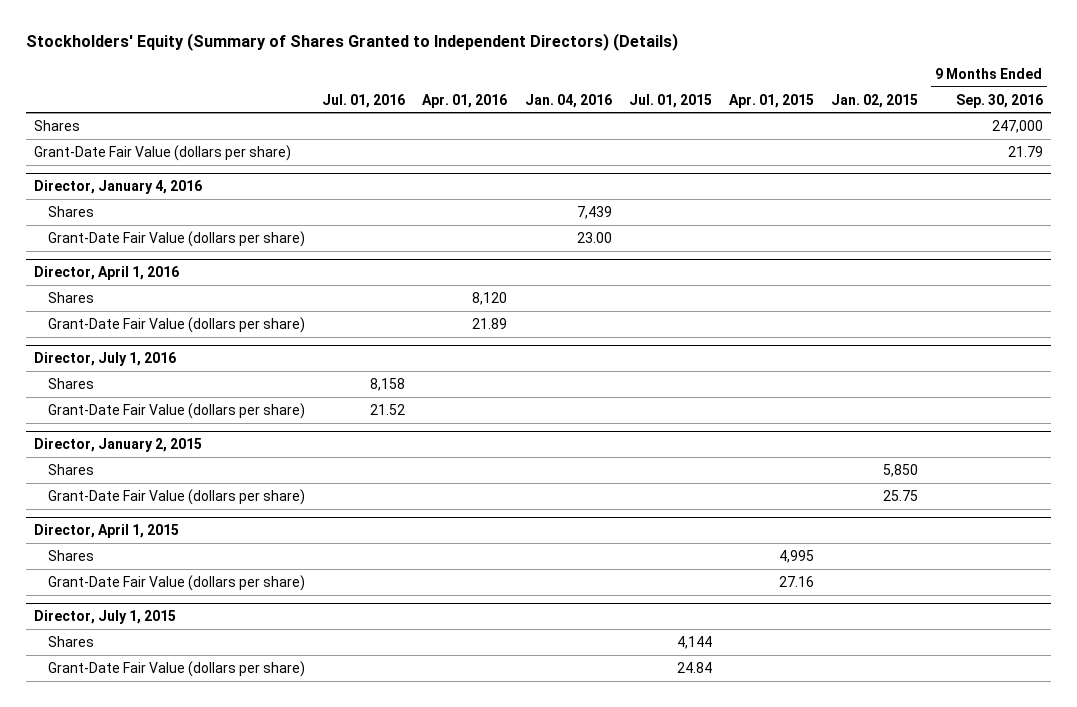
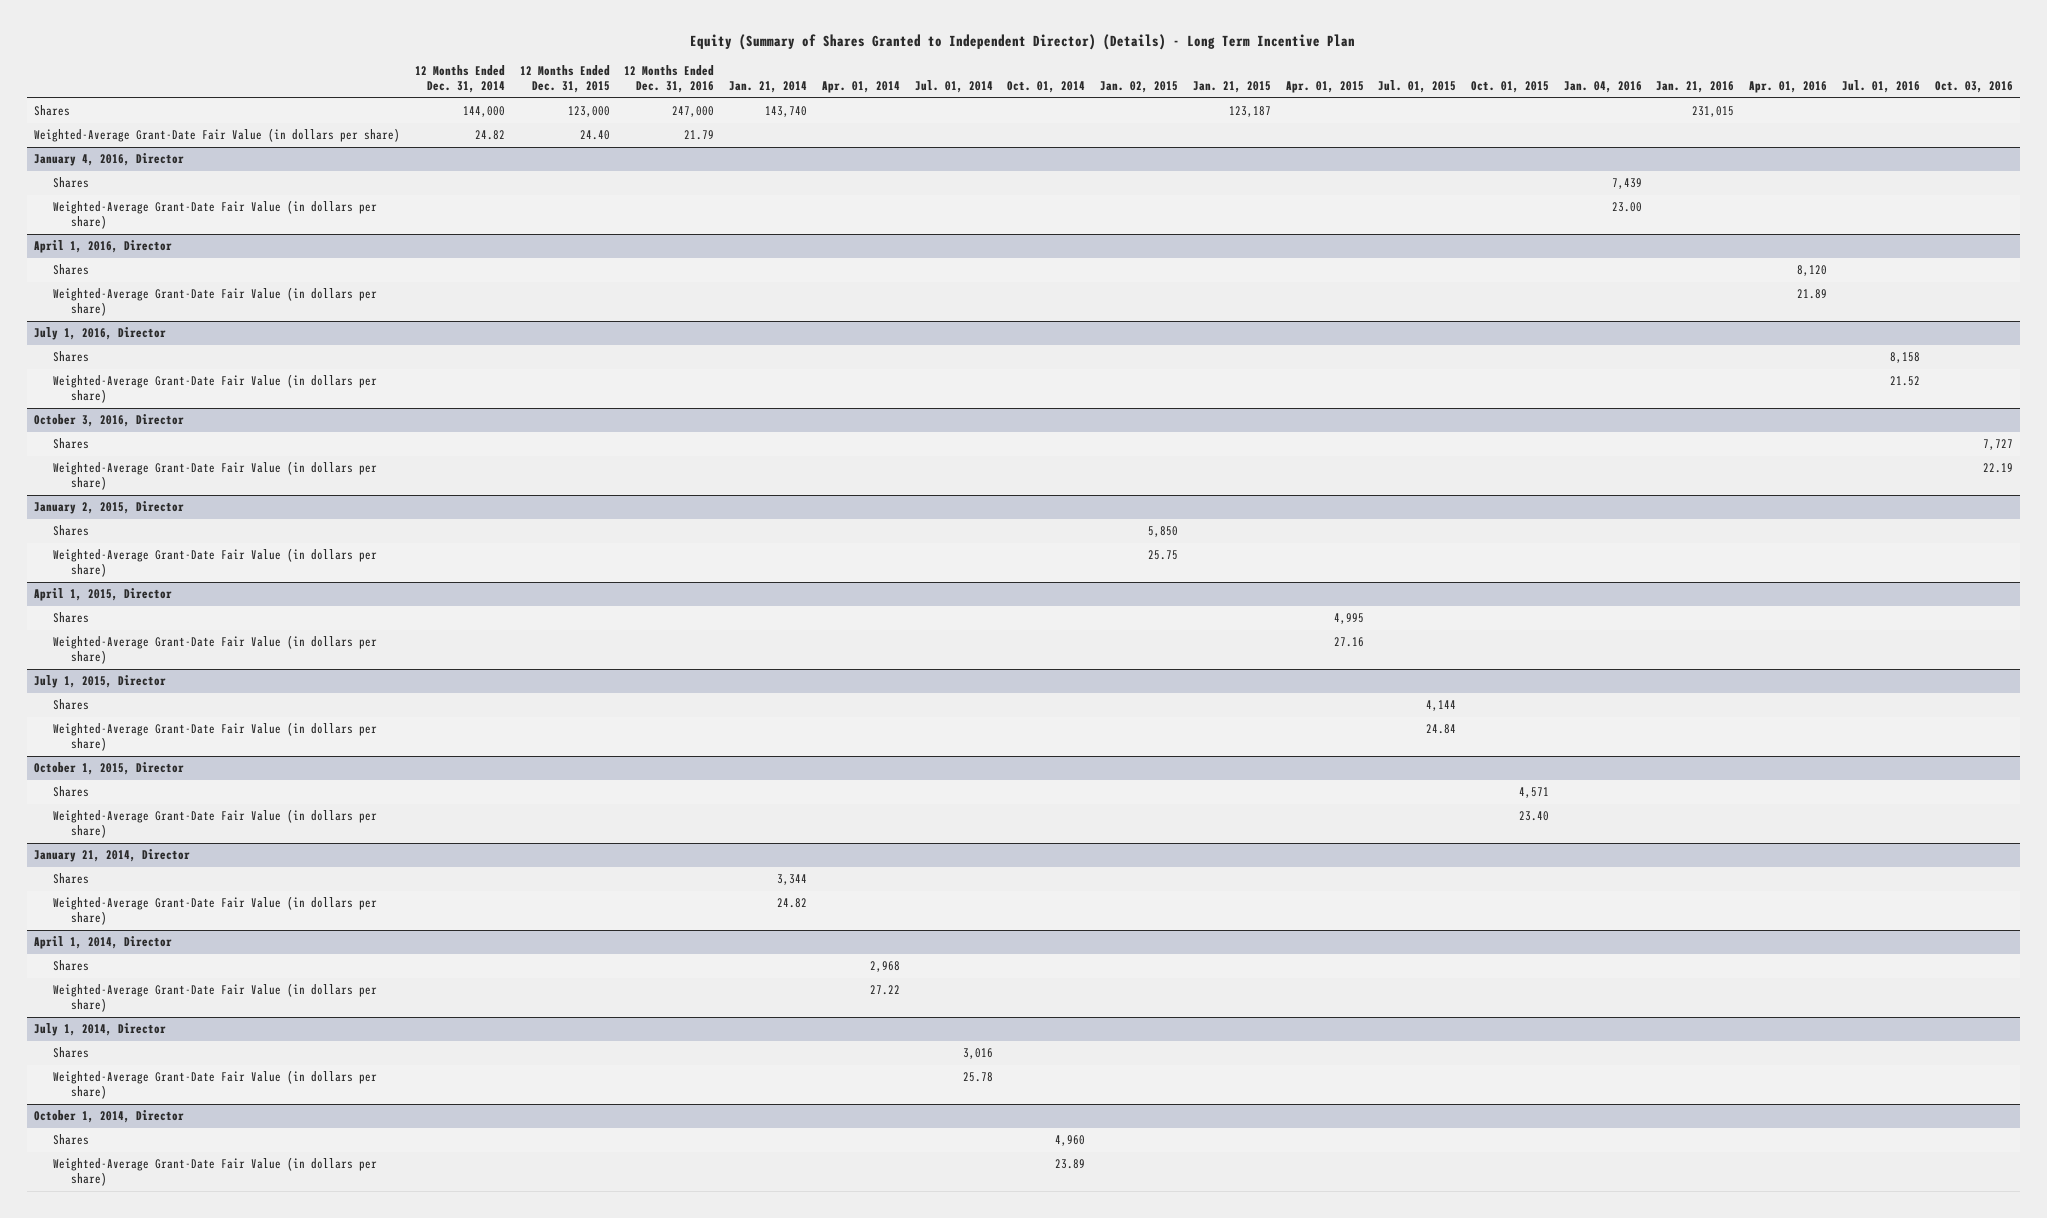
- Stockholders' Equity (Summary of Shares Granted to Independent Directors) (Details)
+ Equity (Summary of Shares Granted to Independent Director) (Details) - Long Term Incentive Plan
- | Jul. 01, 2016 | Apr. 01, 2016 | Jan. 04, 2016 | Jul. 01, 2015 | Apr. 01, 2015 | Jan. 02, 2015 | 9 Months Ended Sep. 30, 2016
+ | 12 Months Ended Dec. 31, 2014 | 12 Months Ended Dec. 31, 2015 | 12 Months Ended Dec. 31, 2016 | Jan. 21, 2014 | Apr. 01, 2014 | Jul. 01, 2014 | Oct. 01, 2014 | Jan. 02, 2015 | Jan. 21, 2015 | Apr. 01, 2015 | Jul. 01, 2015 | Oct. 01, 2015 | Jan. 04, 2016 | Jan. 21, 2016 | Apr. 01, 2016 | Jul. 01, 2016 | Oct. 03, 2016
- Grant-Date Fair Value (dollars per share) | | | | | | | 21.79
- Director, January 4, 2016
+ Weighted-Average Grant-Date Fair Value (in dollars per share) | 24.82 | 24.40 | 21.79 | | | | | | | | | | | | | |
+ January 4, 2016, Director
- Grant-Date Fair Value (dollars per share) | | | 23.00 | | | |
- Director, April 1, 2016
+ Weighted-Average Grant-Date Fair Value (in dollars per share) | | | | | | | | | | | | | 23.00 | | | |
+ April 1, 2016, Director
- Grant-Date Fair Value (dollars per share) | | 21.89 | | | | |
- Director, July 1, 2016
+ Weighted-Average Grant-Date Fair Value (in dollars per share) | | | | | | | | | | | | | | | 21.89 | |
+ July 1, 2016, Director
- Grant-Date Fair Value (dollars per share) | 21.52 | | | | | |
- Director, January 2, 2015
+ Weighted-Average Grant-Date Fair Value (in dollars per share) | | | | | | | | | | | | | | | | 21.52 |
+ October 3, 2016, Director
+ Shares | | | | | | | | | | | | | | | | | 7,727
+ Weighted-Average Grant-Date Fair Value (in dollars per share) | | | | | | | | | | | | | | | | | 22.19
+ January 2, 2015, Director
- Grant-Date Fair Value (dollars per share) | | | | | | 25.75 |
- Director, April 1, 2015
+ Weighted-Average Grant-Date Fair Value (in dollars per share) | | | | | | | | 25.75 | | | | | | | | |
+ April 1, 2015, Director
- Grant-Date Fair Value (dollars per share) | | | | | 27.16 | |
- Director, July 1, 2015
+ Weighted-Average Grant-Date Fair Value (in dollars per share) | | | | | | | | | | 27.16 | | | | | | |
+ July 1, 2015, Director
- Grant-Date Fair Value (dollars per share) | | | | 24.84 | | |
+ Weighted-Average Grant-Date Fair Value (in dollars per share) | | | | | | | | | | | 24.84 | | | | | |
+ October 1, 2015, Director
+ Shares | | | | | | | | | | | | 4,571 | | | | |
+ Weighted-Average Grant-Date Fair Value (in dollars per share) | | | | | | | | | | | | 23.40 | | | | |
+ January 21, 2014, Director
+ Shares | | | | 3,344 | | | | | | | | | | | | |
+ Weighted-Average Grant-Date Fair Value (in dollars per share) | | | | 24.82 | | | | | | | | | | | | |
+ April 1, 2014, Director
+ Shares | | | | | 2,968 | | | | | | | | | | | |
+ Weighted-Average Grant-Date Fair Value (in dollars per share) | | | | | 27.22 | | | | | | | | | | | |
+ July 1, 2014, Director
+ Shares | | | | | | 3,016 | | | | | | | | | | |
+ Weighted-Average Grant-Date Fair Value (in dollars per share) | | | | | | 25.78 | | | | | | | | | | |
+ October 1, 2014, Director
+ Shares | | | | | | | 4,960 | | | | | | | | | |
+ Weighted-Average Grant-Date Fair Value (in dollars per share) | | | | | | | 23.89 | | | | | | | | | |

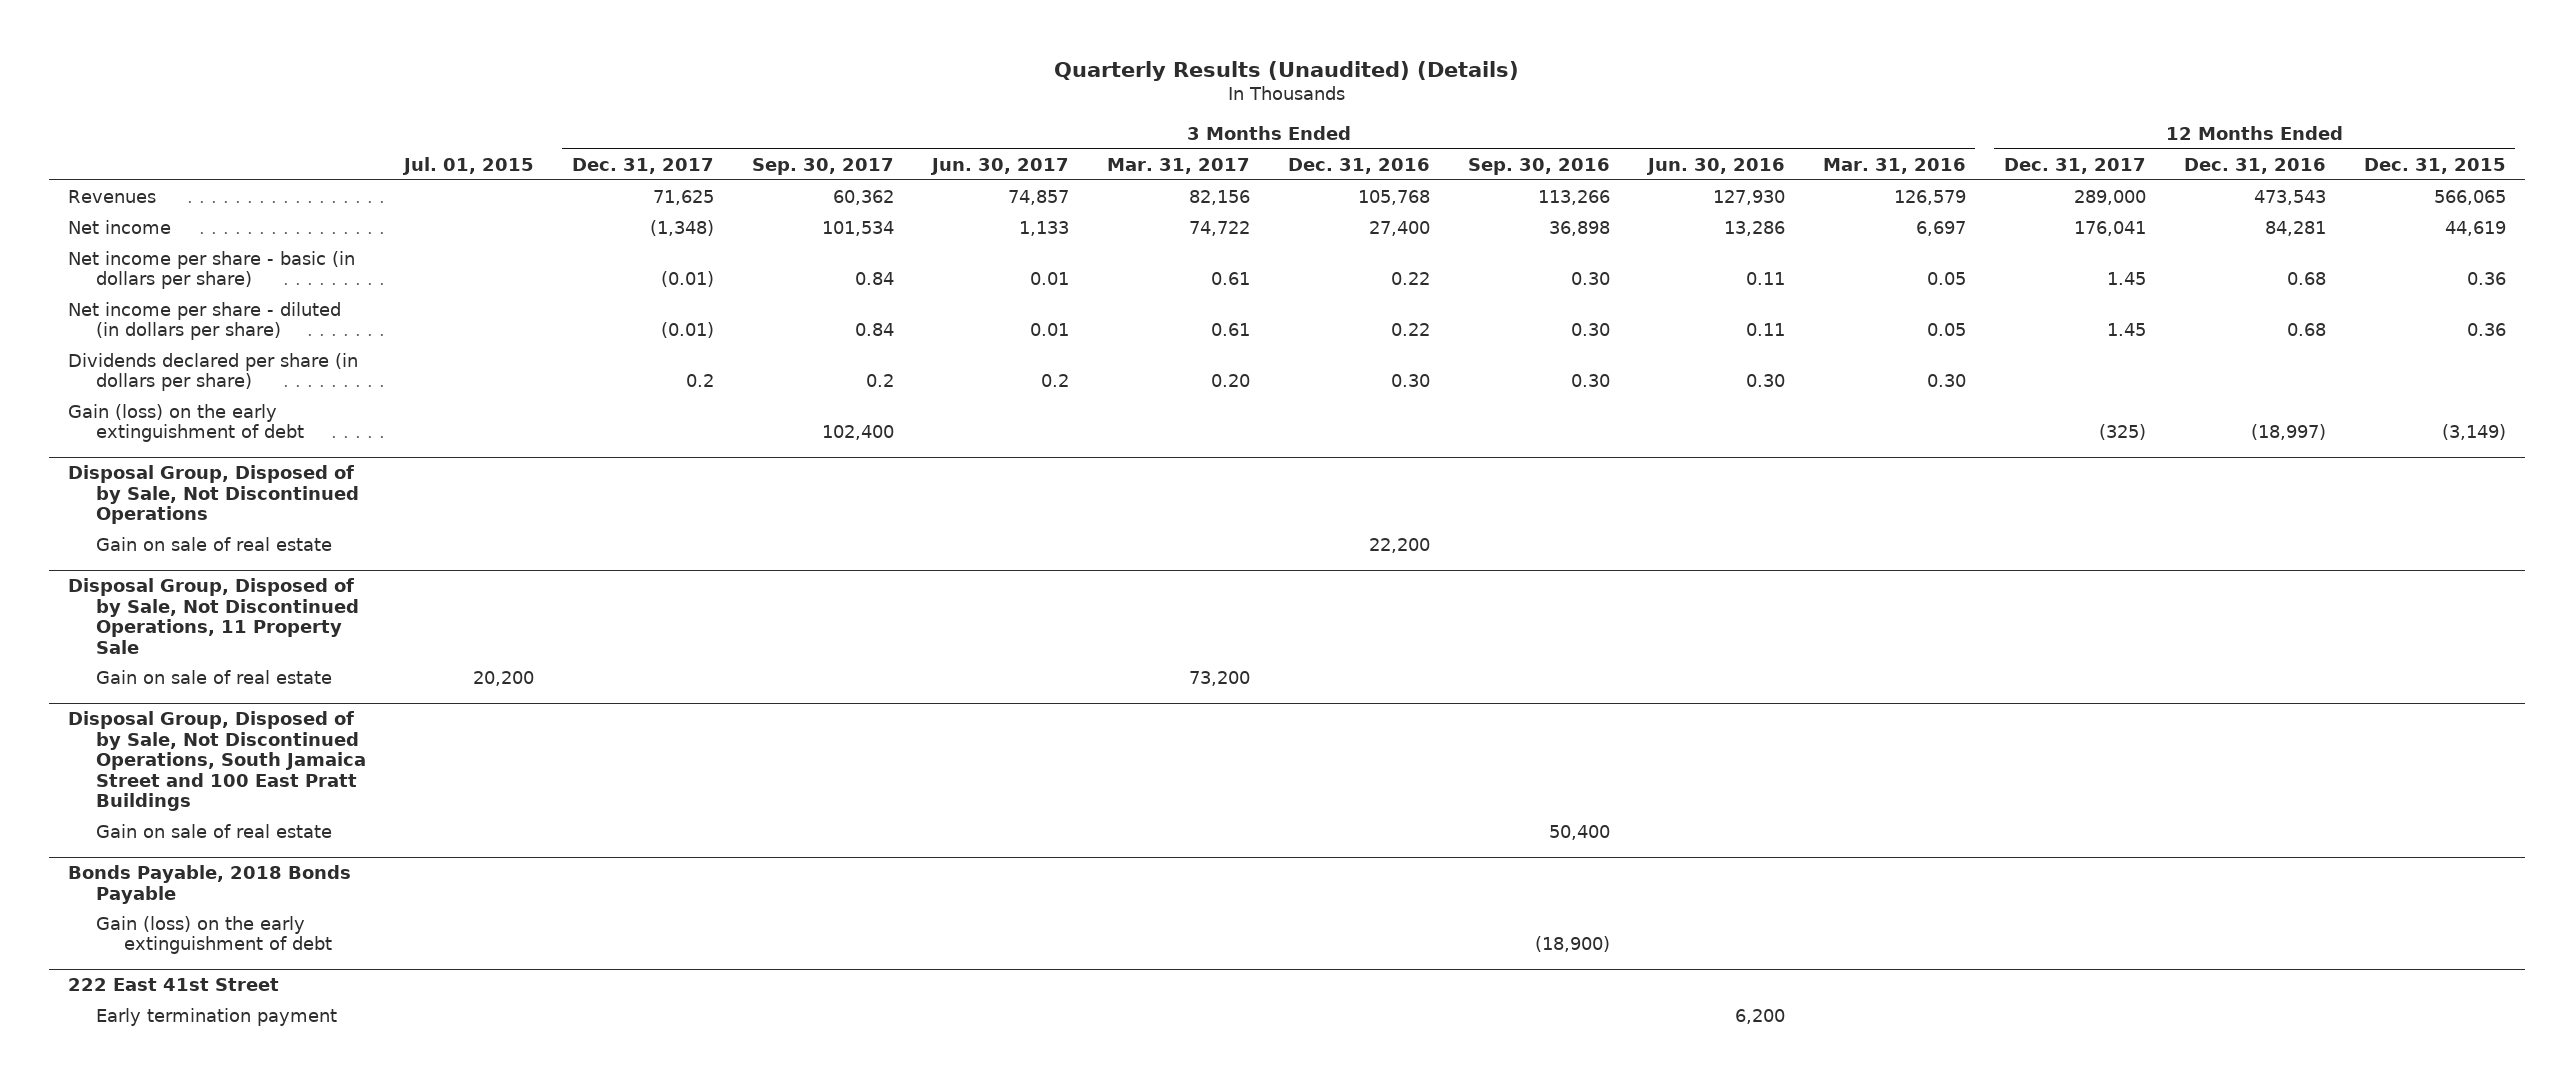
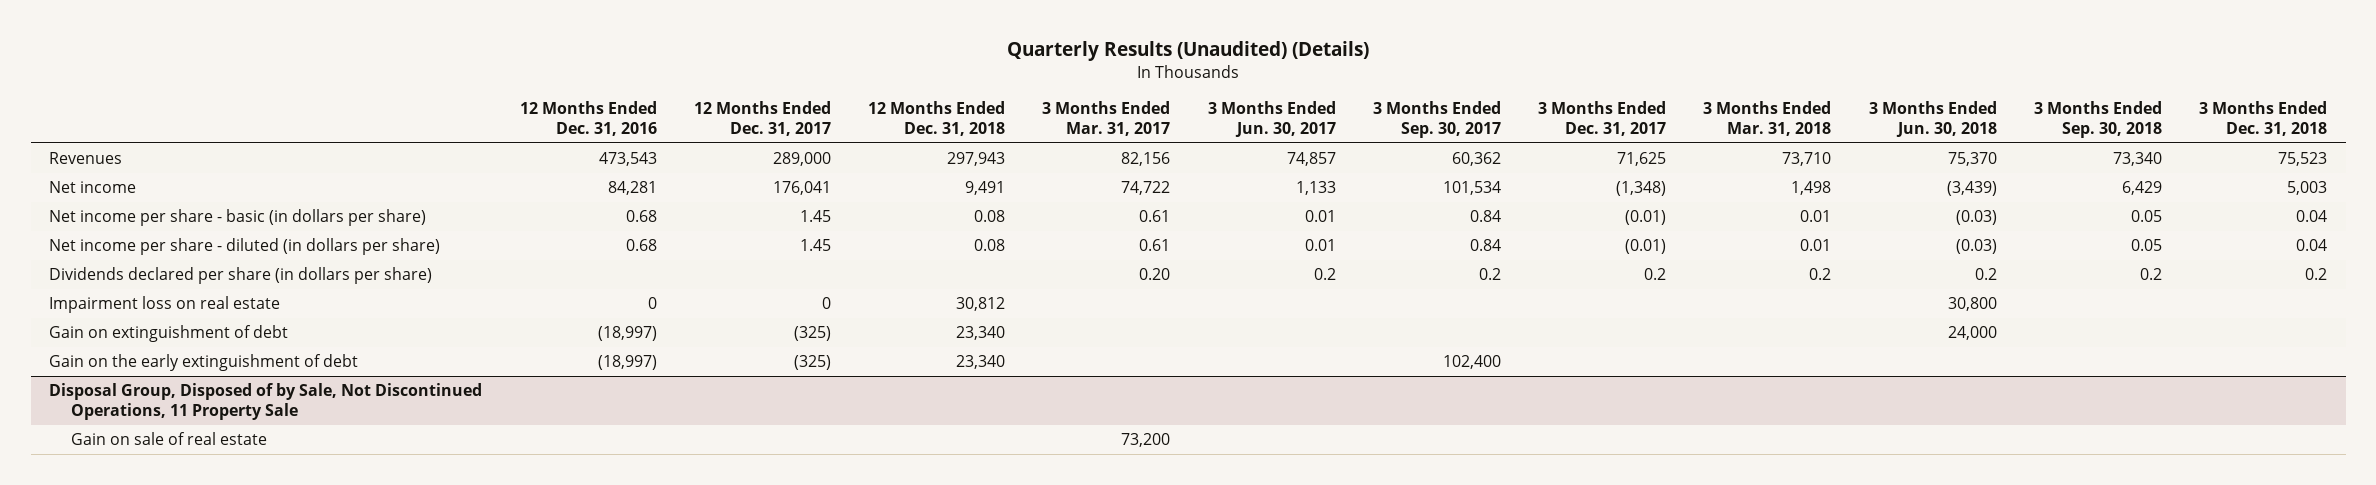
- | Jul. 01, 2015 | 3 Months Ended Dec. 31, 2017 | 3 Months Ended Sep. 30, 2017 | 3 Months Ended Jun. 30, 2017 | 3 Months Ended Mar. 31, 2017 | 3 Months Ended Dec. 31, 2016 | 3 Months Ended Sep. 30, 2016 | 3 Months Ended Jun. 30, 2016 | 3 Months Ended Mar. 31, 2016 | 12 Months Ended Dec. 31, 2017 | 12 Months Ended Dec. 31, 2016 | 12 Months Ended Dec. 31, 2015
+ | 12 Months Ended Dec. 31, 2016 | 12 Months Ended Dec. 31, 2017 | 12 Months Ended Dec. 31, 2018 | 3 Months Ended Mar. 31, 2017 | 3 Months Ended Jun. 30, 2017 | 3 Months Ended Sep. 30, 2017 | 3 Months Ended Dec. 31, 2017 | 3 Months Ended Mar. 31, 2018 | 3 Months Ended Jun. 30, 2018 | 3 Months Ended Sep. 30, 2018 | 3 Months Ended Dec. 31, 2018
- Gain (loss) on the early extinguishment of debt | | | 102,400 | | | | | | | (325) | (18,997) | (3,149)
- Disposal Group, Disposed of by Sale, Not Discontinued Operations
- Gain on sale of real estate | | | | | | 22,200 | | | | | |
+ Impairment loss on real estate | 0 | 0 | 30,812 | | | | | | 30,800 | |
+ Gain on extinguishment of debt | (18,997) | (325) | 23,340 | | | | | | 24,000 | |
+ Gain on the early extinguishment of debt | (18,997) | (325) | 23,340 | | | 102,400 | | | | |
- Disposal Group, Disposed of by Sale, Not Discontinued Operations, South Jamaica Street and 100 East Pratt Buildings
- Gain on sale of real estate | | | | | | | 50,400 | | | | |
- Bonds Payable, 2018 Bonds Payable
- Gain (loss) on the early extinguishment of debt | | | | | | | (18,900) | | | | |
- 222 East 41st Street
- Early termination payment | | | | | | | | 6,200 | | | |

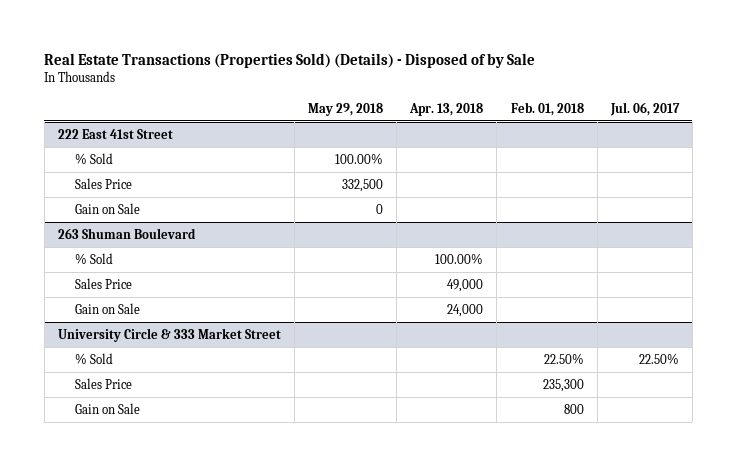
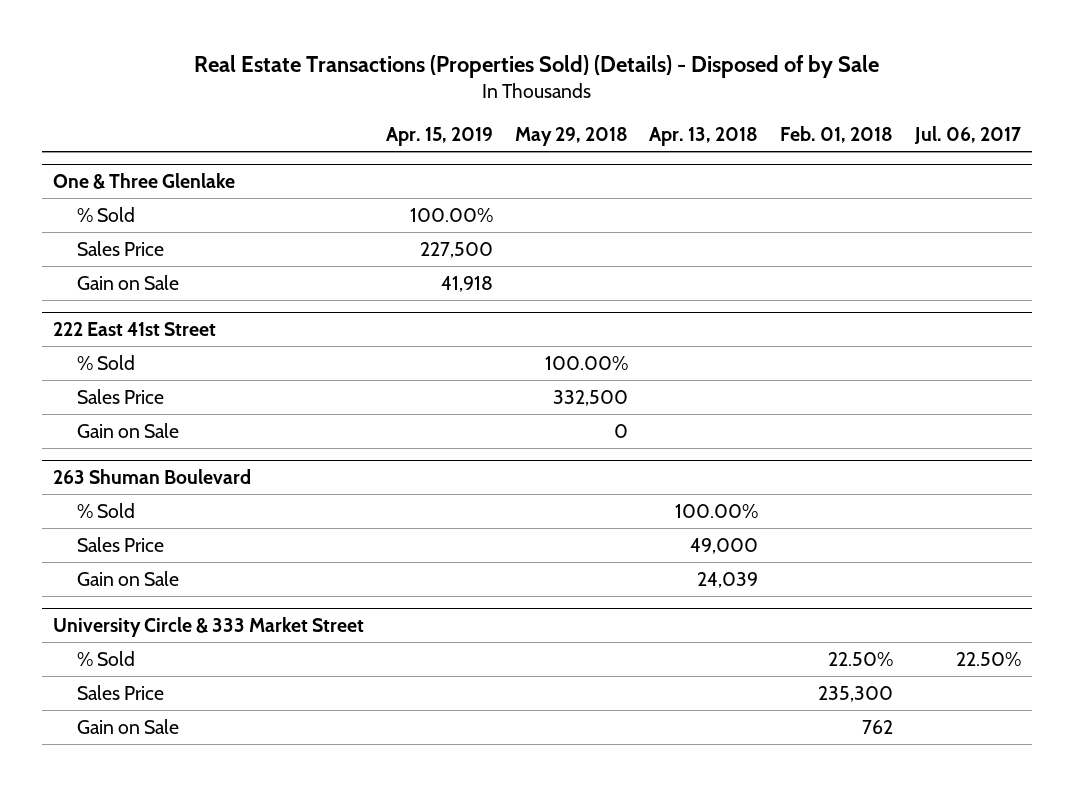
- | May 29, 2018 | Apr. 13, 2018 | Feb. 01, 2018 | Jul. 06, 2017
+ | Apr. 15, 2019 | May 29, 2018 | Apr. 13, 2018 | Feb. 01, 2018 | Jul. 06, 2017
+ One & Three Glenlake
+ % Sold | 100.00% | | | |
+ Sales Price | 227,500 | | | |
+ Gain on Sale | 41,918 | | | |
@ 263 Shuman Boulevard
- Gain on Sale | | 24,000 | |
+ Gain on Sale | | | 24,039 | |
@ University Circle & 333 Market Street
- Gain on Sale | | | 800 |
+ Gain on Sale | | | | 762 |

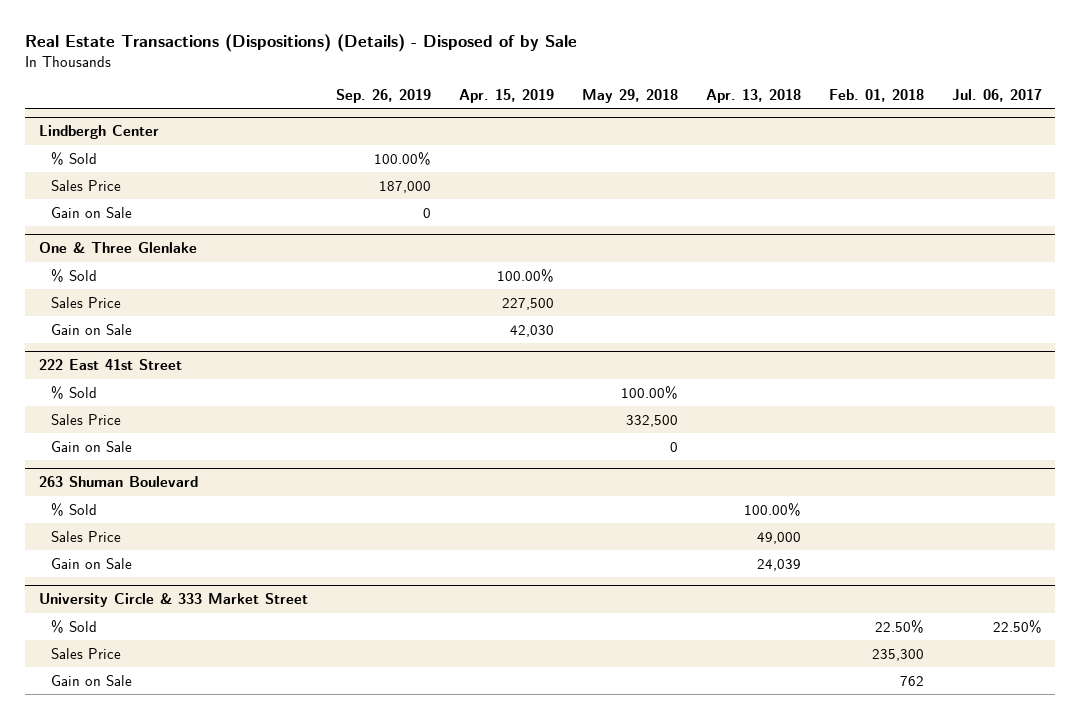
- Real Estate Transactions (Properties Sold) (Details) - Disposed of by Sale
+ Real Estate Transactions (Dispositions) (Details) - Disposed of by Sale
- | Apr. 15, 2019 | May 29, 2018 | Apr. 13, 2018 | Feb. 01, 2018 | Jul. 06, 2017
+ | Sep. 26, 2019 | Apr. 15, 2019 | May 29, 2018 | Apr. 13, 2018 | Feb. 01, 2018 | Jul. 06, 2017
+ Lindbergh Center
+ % Sold | 100.00% | | | | |
+ Sales Price | 187,000 | | | | |
+ Gain on Sale | 0 | | | | |
@ One & Three Glenlake
- Gain on Sale | 41,918 | | | |
+ Gain on Sale | | 42,030 | | | |

